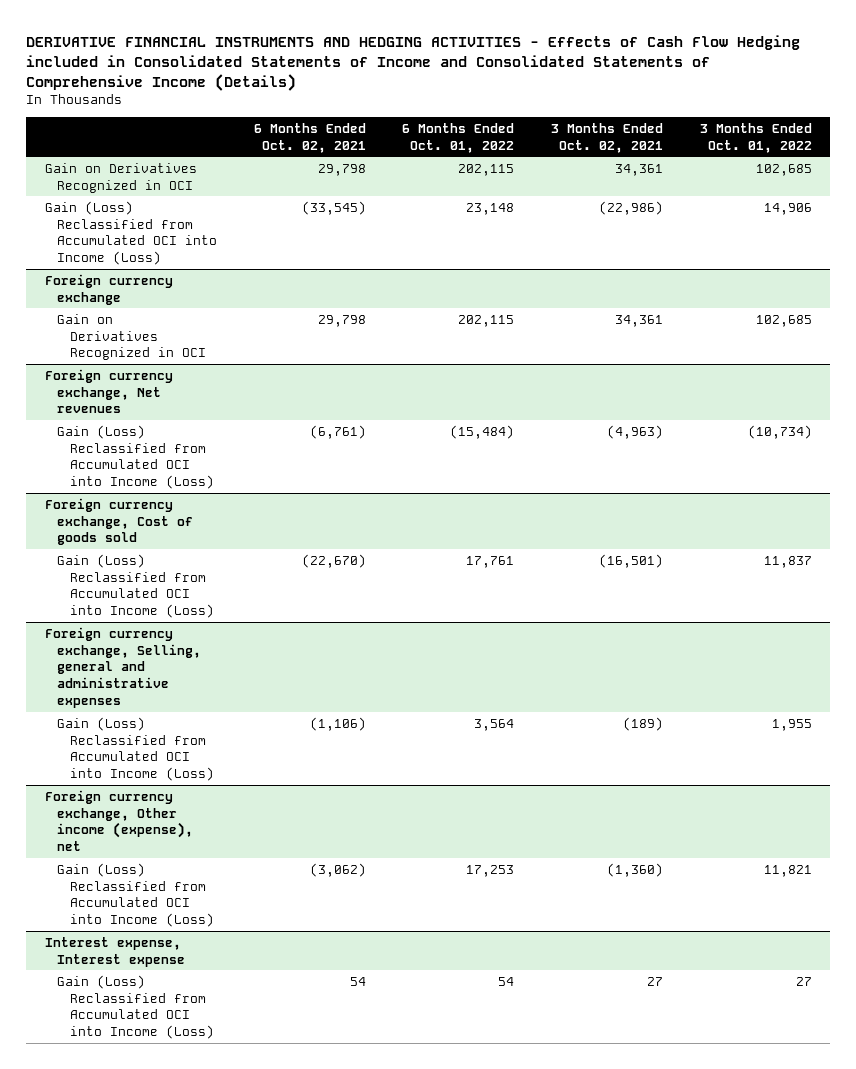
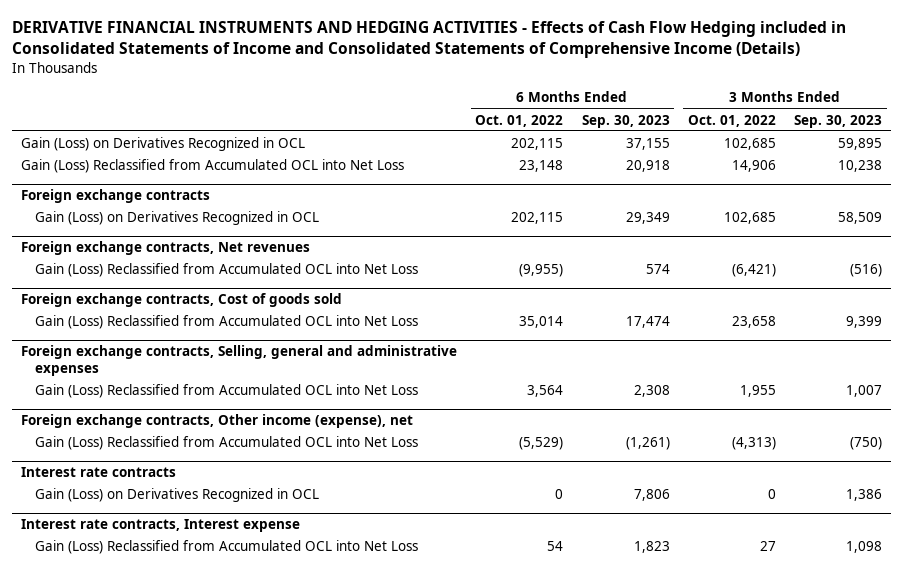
- | 6 Months Ended Oct. 02, 2021 | 6 Months Ended Oct. 01, 2022 | 3 Months Ended Oct. 02, 2021 | 3 Months Ended Oct. 01, 2022
+ | 6 Months Ended Oct. 01, 2022 | 6 Months Ended Sep. 30, 2023 | 3 Months Ended Oct. 01, 2022 | 3 Months Ended Sep. 30, 2023
- Gain on Derivatives Recognized in OCI | 29,798 | 202,115 | 34,361 | 102,685
- Gain (Loss) Reclassified from Accumulated OCI into Income (Loss) | (33,545) | 23,148 | (22,986) | 14,906
- Foreign currency exchange
- Gain on Derivatives Recognized in OCI | 29,798 | 202,115 | 34,361 | 102,685
- Foreign currency exchange, Net revenues
- Gain (Loss) Reclassified from Accumulated OCI into Income (Loss) | (6,761) | (15,484) | (4,963) | (10,734)
- Foreign currency exchange, Cost of goods sold
- Gain (Loss) Reclassified from Accumulated OCI into Income (Loss) | (22,670) | 17,761 | (16,501) | 11,837
- Foreign currency exchange, Selling, general and administrative expenses
- Gain (Loss) Reclassified from Accumulated OCI into Income (Loss) | (1,106) | 3,564 | (189) | 1,955
- Foreign currency exchange, Other income (expense), net
- Gain (Loss) Reclassified from Accumulated OCI into Income (Loss) | (3,062) | 17,253 | (1,360) | 11,821
- Interest expense, Interest expense
- Gain (Loss) Reclassified from Accumulated OCI into Income (Loss) | 54 | 54 | 27 | 27
+ Gain (Loss) on Derivatives Recognized in OCL | 202,115 | 37,155 | 102,685 | 59,895
+ Gain (Loss) Reclassified from Accumulated OCL into Net Loss | 23,148 | 20,918 | 14,906 | 10,238
+ Foreign exchange contracts
+ Gain (Loss) on Derivatives Recognized in OCL | 202,115 | 29,349 | 102,685 | 58,509
+ Foreign exchange contracts, Net revenues
+ Gain (Loss) Reclassified from Accumulated OCL into Net Loss | (9,955) | 574 | (6,421) | (516)
+ Foreign exchange contracts, Cost of goods sold
+ Gain (Loss) Reclassified from Accumulated OCL into Net Loss | 35,014 | 17,474 | 23,658 | 9,399
+ Foreign exchange contracts, Selling, general and administrative expenses
+ Gain (Loss) Reclassified from Accumulated OCL into Net Loss | 3,564 | 2,308 | 1,955 | 1,007
+ Foreign exchange contracts, Other income (expense), net
+ Gain (Loss) Reclassified from Accumulated OCL into Net Loss | (5,529) | (1,261) | (4,313) | (750)
+ Interest rate contracts
+ Gain (Loss) on Derivatives Recognized in OCL | 0 | 7,806 | 0 | 1,386
+ Interest rate contracts, Interest expense
+ Gain (Loss) Reclassified from Accumulated OCL into Net Loss | 54 | 1,823 | 27 | 1,098

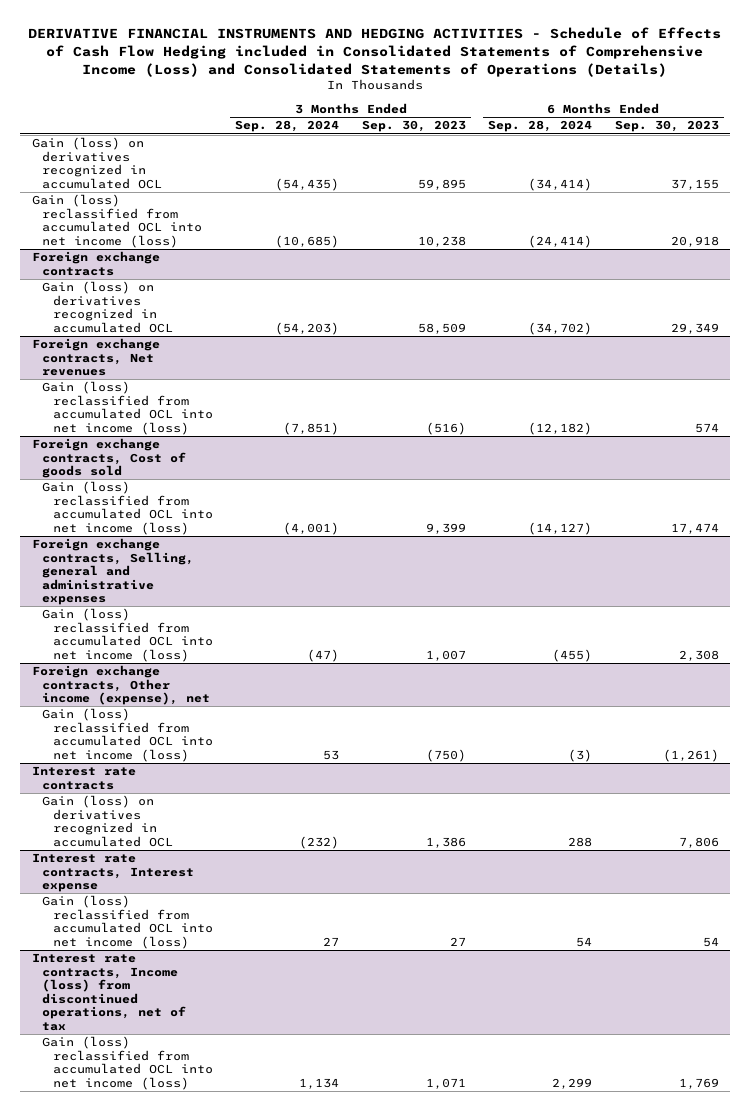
- DERIVATIVE FINANCIAL INSTRUMENTS AND HEDGING ACTIVITIES - Effects of Cash Flow Hedging included in Consolidated Statements of Income and Consolidated Statements of Comprehensive Income (Details)
+ DERIVATIVE FINANCIAL INSTRUMENTS AND HEDGING ACTIVITIES - Schedule of Effects of Cash Flow Hedging included in Consolidated Statements of Comprehensive Income (Loss) and Consolidated Statements of Operations (Details)
- | 6 Months Ended Oct. 01, 2022 | 6 Months Ended Sep. 30, 2023 | 3 Months Ended Oct. 01, 2022 | 3 Months Ended Sep. 30, 2023
+ | 3 Months Ended Sep. 28, 2024 | 3 Months Ended Sep. 30, 2023 | 6 Months Ended Sep. 28, 2024 | 6 Months Ended Sep. 30, 2023
- Gain (Loss) on Derivatives Recognized in OCL | 202,115 | 37,155 | 102,685 | 59,895
- Gain (Loss) Reclassified from Accumulated OCL into Net Loss | 23,148 | 20,918 | 14,906 | 10,238
+ Gain (loss) on derivatives recognized in accumulated OCL | (54,435) | 59,895 | (34,414) | 37,155
+ Gain (loss) reclassified from accumulated OCL into net income (loss) | (10,685) | 10,238 | (24,414) | 20,918
@ Foreign exchange contracts
- Gain (Loss) on Derivatives Recognized in OCL | 202,115 | 29,349 | 102,685 | 58,509
+ Gain (loss) on derivatives recognized in accumulated OCL | (54,203) | 58,509 | (34,702) | 29,349
@ Foreign exchange contracts, Net revenues
- Gain (Loss) Reclassified from Accumulated OCL into Net Loss | (9,955) | 574 | (6,421) | (516)
+ Gain (loss) reclassified from accumulated OCL into net income (loss) | (7,851) | (516) | (12,182) | 574
@ Foreign exchange contracts, Cost of goods sold
- Gain (Loss) Reclassified from Accumulated OCL into Net Loss | 35,014 | 17,474 | 23,658 | 9,399
+ Gain (loss) reclassified from accumulated OCL into net income (loss) | (4,001) | 9,399 | (14,127) | 17,474
@ Foreign exchange contracts, Selling, general and administrative expenses
- Gain (Loss) Reclassified from Accumulated OCL into Net Loss | 3,564 | 2,308 | 1,955 | 1,007
+ Gain (loss) reclassified from accumulated OCL into net income (loss) | (47) | 1,007 | (455) | 2,308
@ Foreign exchange contracts, Other income (expense), net
- Gain (Loss) Reclassified from Accumulated OCL into Net Loss | (5,529) | (1,261) | (4,313) | (750)
+ Gain (loss) reclassified from accumulated OCL into net income (loss) | 53 | (750) | (3) | (1,261)
@ Interest rate contracts
- Gain (Loss) on Derivatives Recognized in OCL | 0 | 7,806 | 0 | 1,386
+ Gain (loss) on derivatives recognized in accumulated OCL | (232) | 1,386 | 288 | 7,806
@ Interest rate contracts, Interest expense
- Gain (Loss) Reclassified from Accumulated OCL into Net Loss | 54 | 1,823 | 27 | 1,098
+ Gain (loss) reclassified from accumulated OCL into net income (loss) | 27 | 27 | 54 | 54
+ Interest rate contracts, Income (loss) from discontinued operations, net of tax
+ Gain (loss) reclassified from accumulated OCL into net income (loss) | 1,134 | 1,071 | 2,299 | 1,769

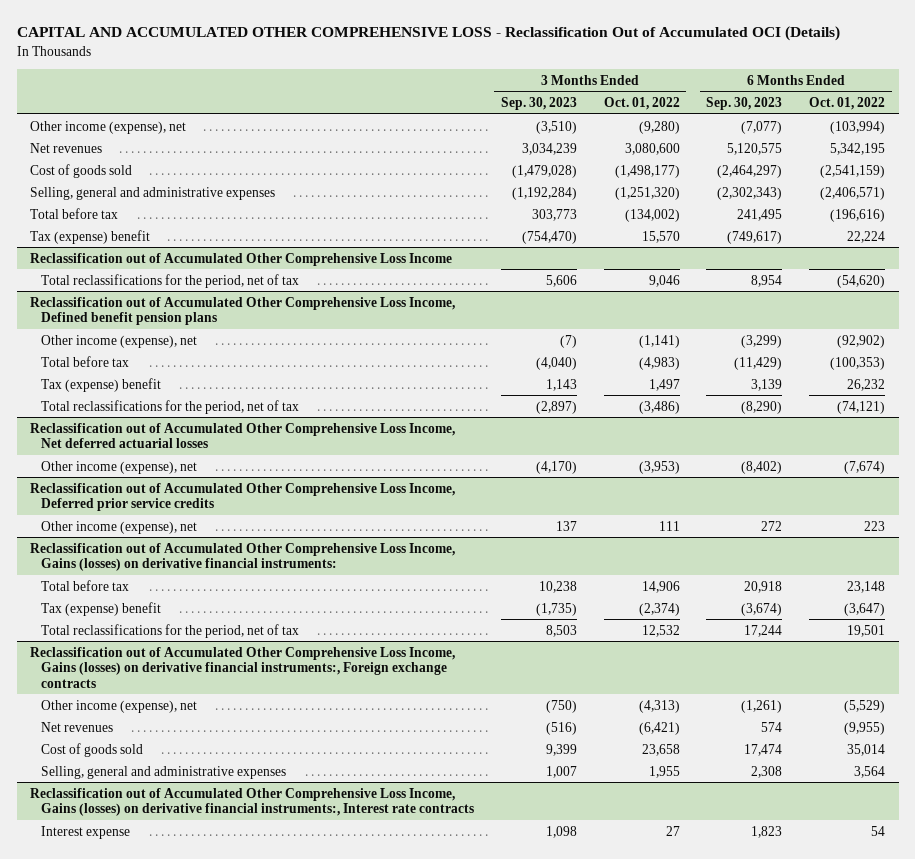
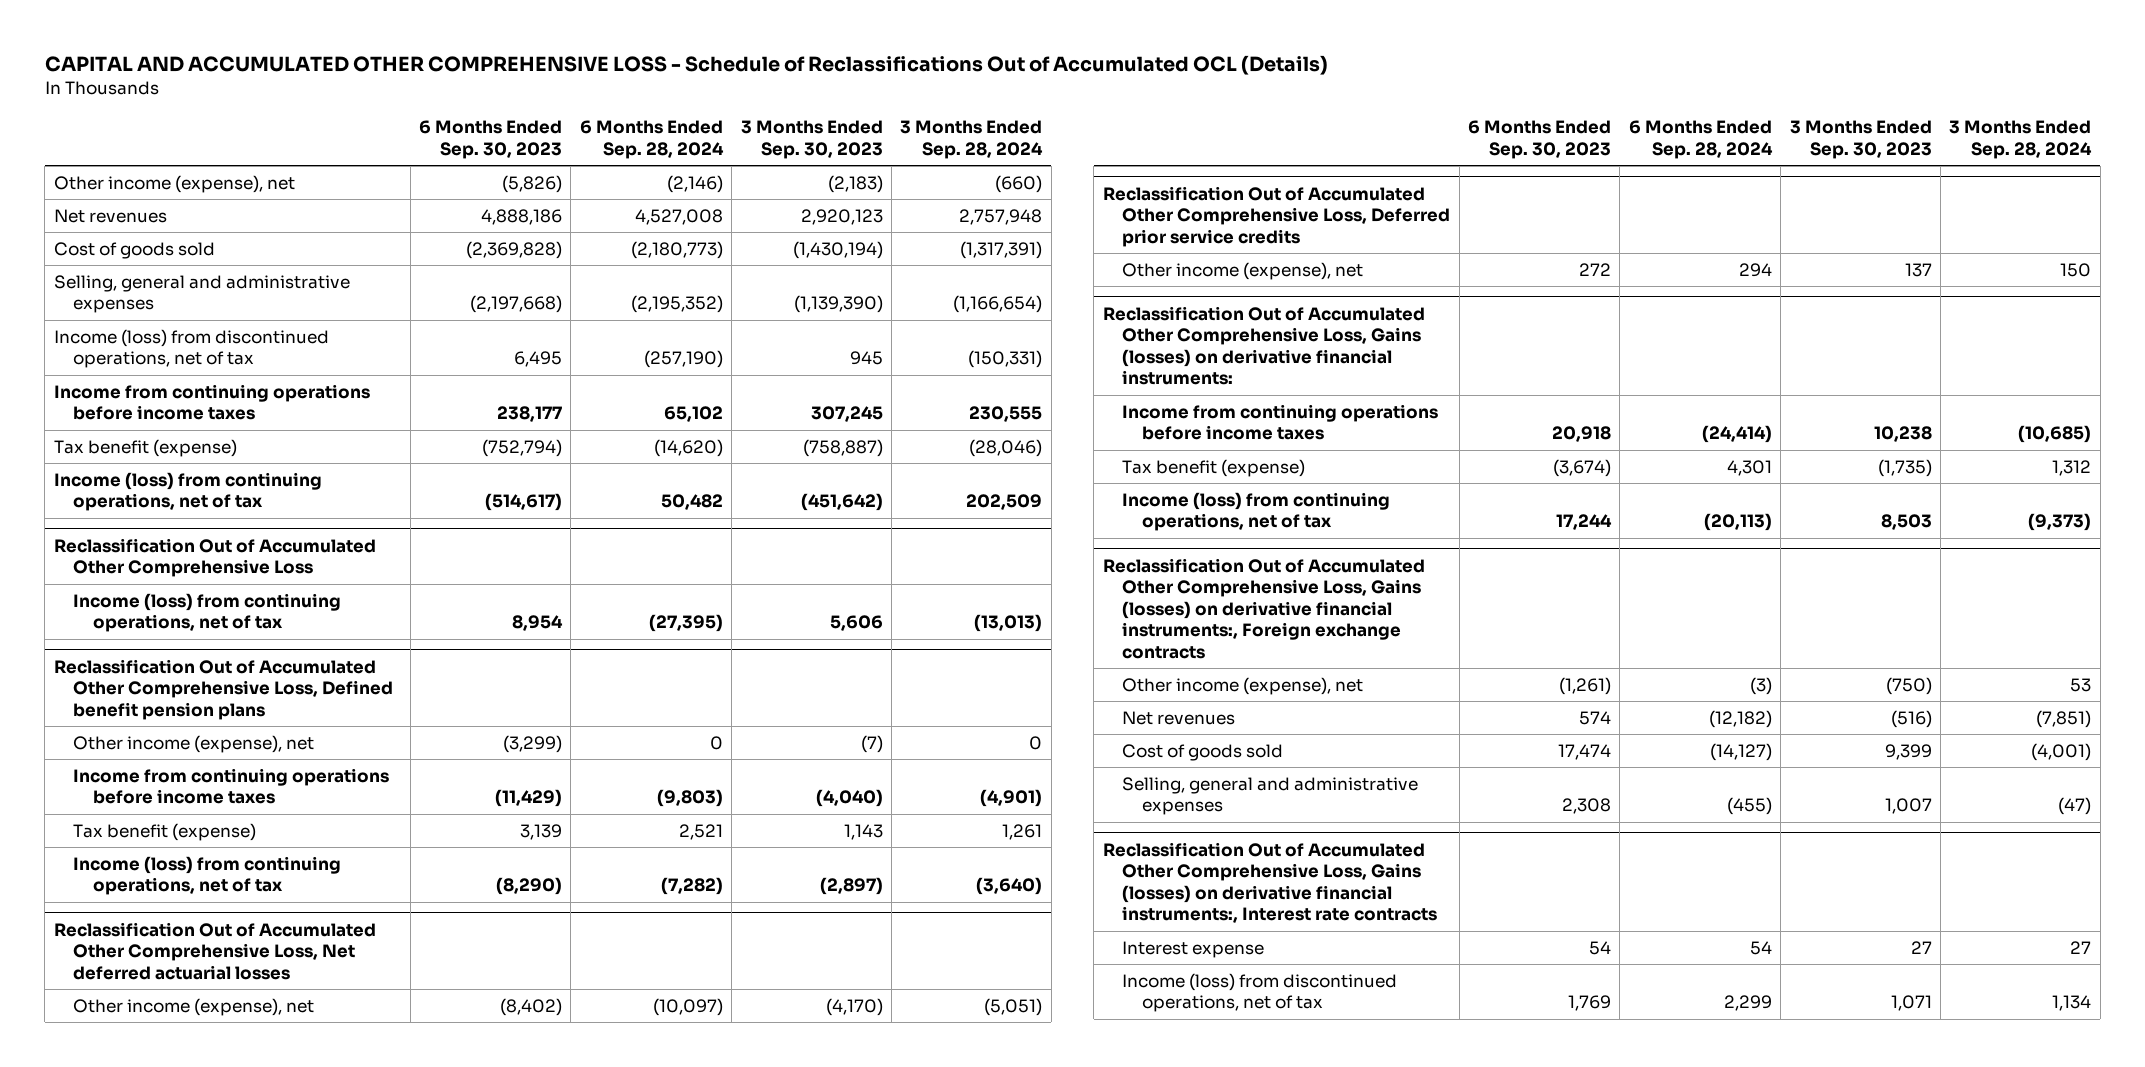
- CAPITAL AND ACCUMULATED OTHER COMPREHENSIVE LOSS - Reclassification Out of Accumulated OCI (Details)
+ CAPITAL AND ACCUMULATED OTHER COMPREHENSIVE LOSS - Schedule of Reclassifications Out of Accumulated OCL (Details)
- | 3 Months Ended Sep. 30, 2023 | 3 Months Ended Oct. 01, 2022 | 6 Months Ended Sep. 30, 2023 | 6 Months Ended Oct. 01, 2022
+ | 6 Months Ended Sep. 30, 2023 | 6 Months Ended Sep. 28, 2024 | 3 Months Ended Sep. 30, 2023 | 3 Months Ended Sep. 28, 2024
- Other income (expense), net | (3,510) | (9,280) | (7,077) | (103,994)
- Net revenues | 3,034,239 | 3,080,600 | 5,120,575 | 5,342,195
- Cost of goods sold | (1,479,028) | (1,498,177) | (2,464,297) | (2,541,159)
- Selling, general and administrative expenses | (1,192,284) | (1,251,320) | (2,302,343) | (2,406,571)
- Total before tax | 303,773 | (134,002) | 241,495 | (196,616)
- Tax (expense) benefit | (754,470) | 15,570 | (749,617) | 22,224
- Reclassification out of Accumulated Other Comprehensive Loss Income
- Total reclassifications for the period, net of tax | 5,606 | 9,046 | 8,954 | (54,620)
- Reclassification out of Accumulated Other Comprehensive Loss Income, Defined benefit pension plans
+ Other income (expense), net | (5,826) | (2,146) | (2,183) | (660)
+ Net revenues | 4,888,186 | 4,527,008 | 2,920,123 | 2,757,948
+ Cost of goods sold | (2,369,828) | (2,180,773) | (1,430,194) | (1,317,391)
+ Selling, general and administrative expenses | (2,197,668) | (2,195,352) | (1,139,390) | (1,166,654)
+ Income (loss) from discontinued operations, net of tax | 6,495 | (257,190) | 945 | (150,331)
+ Income from continuing operations before income taxes | 238,177 | 65,102 | 307,245 | 230,555
+ Tax benefit (expense) | (752,794) | (14,620) | (758,887) | (28,046)
+ Income (loss) from continuing operations, net of tax | (514,617) | 50,482 | (451,642) | 202,509
+ Reclassification Out of Accumulated Other Comprehensive Loss
+ Income (loss) from continuing operations, net of tax | 8,954 | (27,395) | 5,606 | (13,013)
+ Reclassification Out of Accumulated Other Comprehensive Loss, Defined benefit pension plans
- Total before tax | (4,040) | (4,983) | (11,429) | (100,353)
- Tax (expense) benefit | 1,143 | 1,497 | 3,139 | 26,232
- Total reclassifications for the period, net of tax | (2,897) | (3,486) | (8,290) | (74,121)
- Reclassification out of Accumulated Other Comprehensive Loss Income, Net deferred actuarial losses
+ Income from continuing operations before income taxes | (11,429) | (9,803) | (4,040) | (4,901)
+ Tax benefit (expense) | 3,139 | 2,521 | 1,143 | 1,261
+ Income (loss) from continuing operations, net of tax | (8,290) | (7,282) | (2,897) | (3,640)
+ Reclassification Out of Accumulated Other Comprehensive Loss, Net deferred actuarial losses
- Reclassification out of Accumulated Other Comprehensive Loss Income, Deferred prior service credits
+ Reclassification Out of Accumulated Other Comprehensive Loss, Deferred prior service credits
- Reclassification out of Accumulated Other Comprehensive Loss Income, Gains (losses) on derivative financial instruments:
- Total before tax | 10,238 | 14,906 | 20,918 | 23,148
- Tax (expense) benefit | (1,735) | (2,374) | (3,674) | (3,647)
- Total reclassifications for the period, net of tax | 8,503 | 12,532 | 17,244 | 19,501
- Reclassification out of Accumulated Other Comprehensive Loss Income, Gains (losses) on derivative financial instruments:, Foreign exchange contracts
+ Reclassification Out of Accumulated Other Comprehensive Loss, Gains (losses) on derivative financial instruments:
+ Income from continuing operations before income taxes | 20,918 | (24,414) | 10,238 | (10,685)
+ Tax benefit (expense) | (3,674) | 4,301 | (1,735) | 1,312
+ Income (loss) from continuing operations, net of tax | 17,244 | (20,113) | 8,503 | (9,373)
+ Reclassification Out of Accumulated Other Comprehensive Loss, Gains (losses) on derivative financial instruments:, Foreign exchange contracts
- Reclassification out of Accumulated Other Comprehensive Loss Income, Gains (losses) on derivative financial instruments:, Interest rate contracts
- Interest expense | 1,098 | 27 | 1,823 | 54
+ Reclassification Out of Accumulated Other Comprehensive Loss, Gains (losses) on derivative financial instruments:, Interest rate contracts
+ Interest expense | 54 | 54 | 27 | 27
+ Income (loss) from discontinued operations, net of tax | 1,769 | 2,299 | 1,071 | 1,134

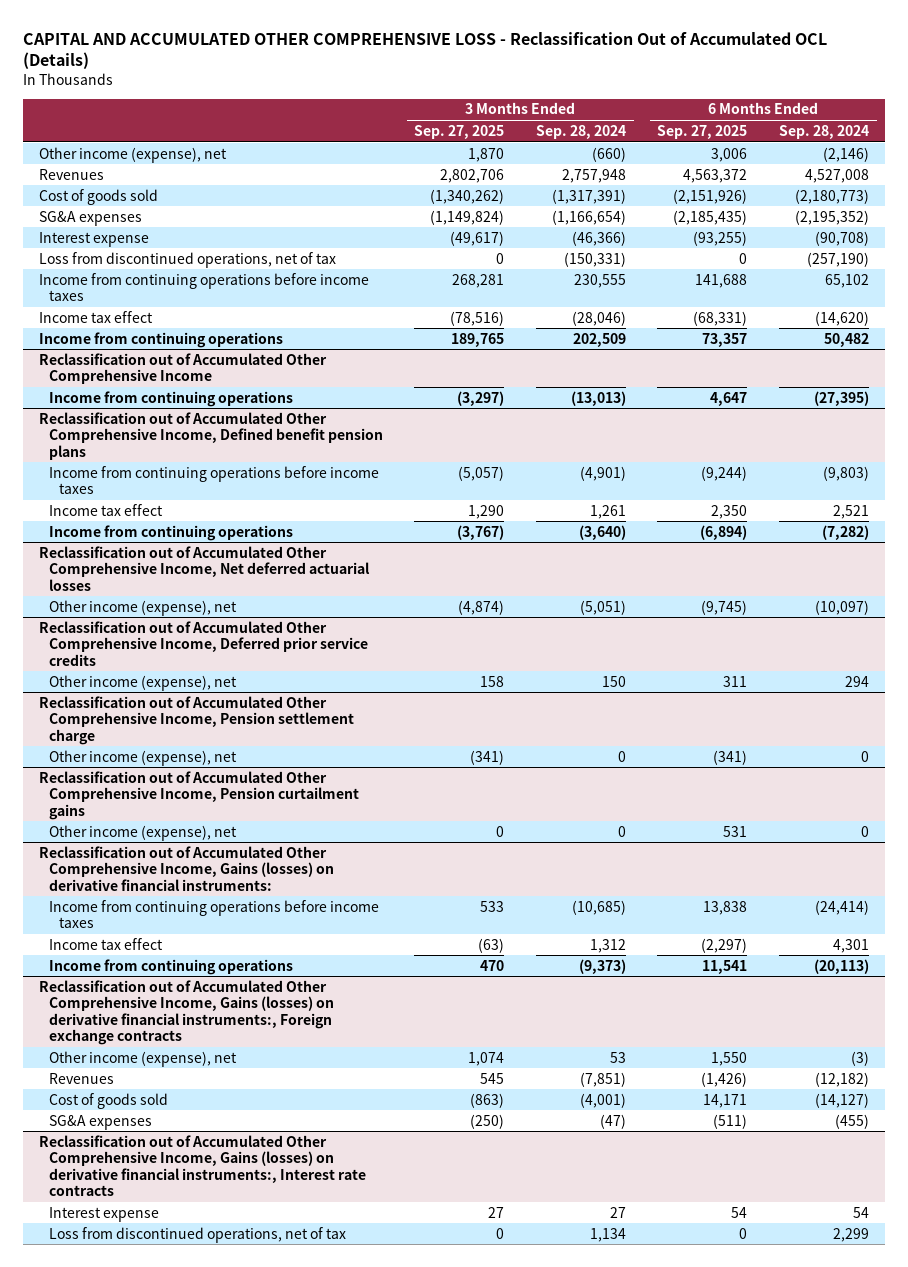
- CAPITAL AND ACCUMULATED OTHER COMPREHENSIVE LOSS - Schedule of Reclassifications Out of Accumulated OCL (Details)
+ CAPITAL AND ACCUMULATED OTHER COMPREHENSIVE LOSS - Reclassification Out of Accumulated OCL (Details)
- | 6 Months Ended Sep. 30, 2023 | 6 Months Ended Sep. 28, 2024 | 3 Months Ended Sep. 30, 2023 | 3 Months Ended Sep. 28, 2024
+ | 3 Months Ended Sep. 27, 2025 | 3 Months Ended Sep. 28, 2024 | 6 Months Ended Sep. 27, 2025 | 6 Months Ended Sep. 28, 2024
- Net revenues | 4,888,186 | 4,527,008 | 2,920,123 | 2,757,948
+ Revenues | 2,802,706 | 2,757,948 | 4,563,372 | 4,527,008
- Selling, general and administrative expenses | (2,197,668) | (2,195,352) | (1,139,390) | (1,166,654)
- Income (loss) from discontinued operations, net of tax | 6,495 | (257,190) | 945 | (150,331)
+ SG&A expenses | (1,149,824) | (1,166,654) | (2,185,435) | (2,195,352)
+ Interest expense | (49,617) | (46,366) | (93,255) | (90,708)
+ Loss from discontinued operations, net of tax | 0 | (150,331) | 0 | (257,190)
- Tax benefit (expense) | (752,794) | (14,620) | (758,887) | (28,046)
- Income (loss) from continuing operations, net of tax | (514,617) | 50,482 | (451,642) | 202,509
- Reclassification Out of Accumulated Other Comprehensive Loss
- Income (loss) from continuing operations, net of tax | 8,954 | (27,395) | 5,606 | (13,013)
- Reclassification Out of Accumulated Other Comprehensive Loss, Defined benefit pension plans
- Other income (expense), net | (3,299) | 0 | (7) | 0
+ Income tax effect | (78,516) | (28,046) | (68,331) | (14,620)
+ Income from continuing operations | 189,765 | 202,509 | 73,357 | 50,482
+ Reclassification out of Accumulated Other Comprehensive Income
+ Income from continuing operations | (3,297) | (13,013) | 4,647 | (27,395)
+ Reclassification out of Accumulated Other Comprehensive Income, Defined benefit pension plans
- Tax benefit (expense) | 3,139 | 2,521 | 1,143 | 1,261
- Income (loss) from continuing operations, net of tax | (8,290) | (7,282) | (2,897) | (3,640)
- Reclassification Out of Accumulated Other Comprehensive Loss, Net deferred actuarial losses
+ Income tax effect | 1,290 | 1,261 | 2,350 | 2,521
+ Income from continuing operations | (3,767) | (3,640) | (6,894) | (7,282)
+ Reclassification out of Accumulated Other Comprehensive Income, Net deferred actuarial losses
- Reclassification Out of Accumulated Other Comprehensive Loss, Deferred prior service credits
+ Reclassification out of Accumulated Other Comprehensive Income, Deferred prior service credits
- Reclassification Out of Accumulated Other Comprehensive Loss, Gains (losses) on derivative financial instruments:
+ Reclassification out of Accumulated Other Comprehensive Income, Pension settlement charge
+ Other income (expense), net | (341) | 0 | (341) | 0
+ Reclassification out of Accumulated Other Comprehensive Income, Pension curtailment gains
+ Other income (expense), net | 0 | 0 | 531 | 0
+ Reclassification out of Accumulated Other Comprehensive Income, Gains (losses) on derivative financial instruments:
- Tax benefit (expense) | (3,674) | 4,301 | (1,735) | 1,312
- Income (loss) from continuing operations, net of tax | 17,244 | (20,113) | 8,503 | (9,373)
- Reclassification Out of Accumulated Other Comprehensive Loss, Gains (losses) on derivative financial instruments:, Foreign exchange contracts
+ Income tax effect | (63) | 1,312 | (2,297) | 4,301
+ Income from continuing operations | 470 | (9,373) | 11,541 | (20,113)
+ Reclassification out of Accumulated Other Comprehensive Income, Gains (losses) on derivative financial instruments:, Foreign exchange contracts
- Net revenues | 574 | (12,182) | (516) | (7,851)
+ Revenues | 545 | (7,851) | (1,426) | (12,182)
- Selling, general and administrative expenses | 2,308 | (455) | 1,007 | (47)
- Reclassification Out of Accumulated Other Comprehensive Loss, Gains (losses) on derivative financial instruments:, Interest rate contracts
+ SG&A expenses | (250) | (47) | (511) | (455)
+ Reclassification out of Accumulated Other Comprehensive Income, Gains (losses) on derivative financial instruments:, Interest rate contracts
- Income (loss) from discontinued operations, net of tax | 1,769 | 2,299 | 1,071 | 1,134
+ Loss from discontinued operations, net of tax | 0 | 1,134 | 0 | 2,299

